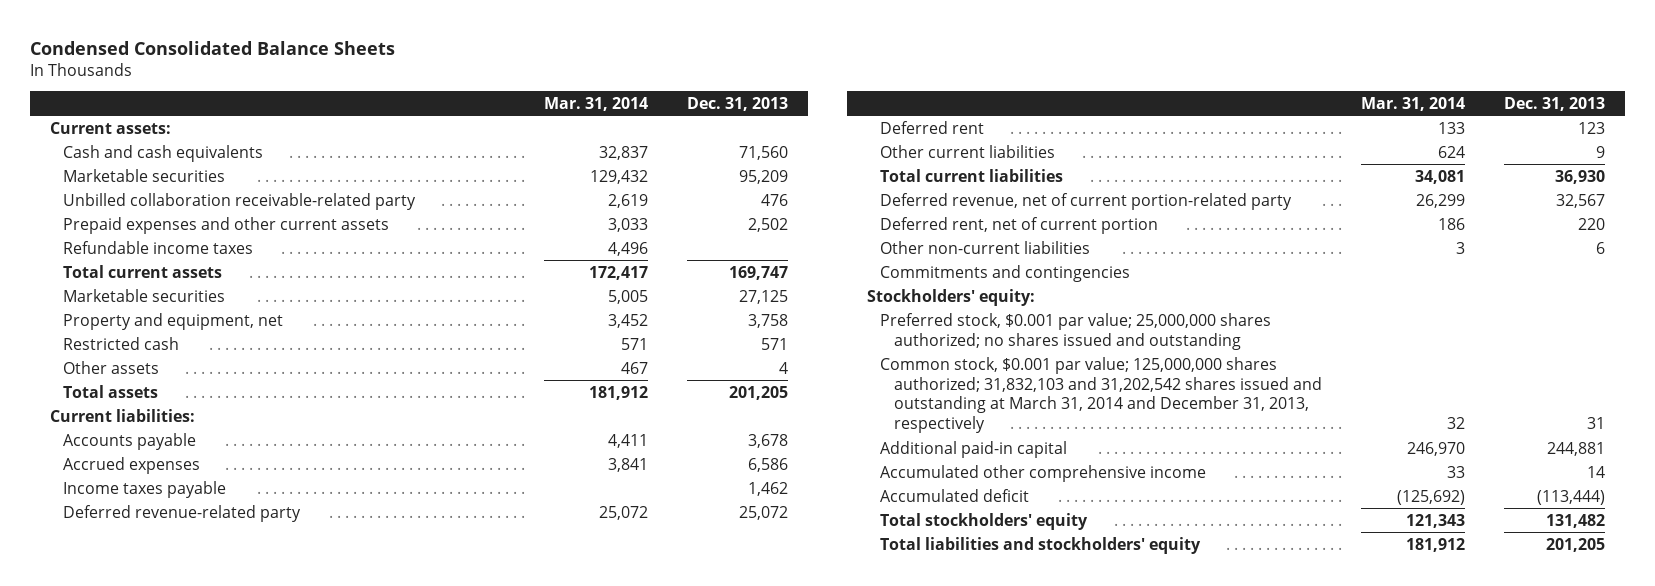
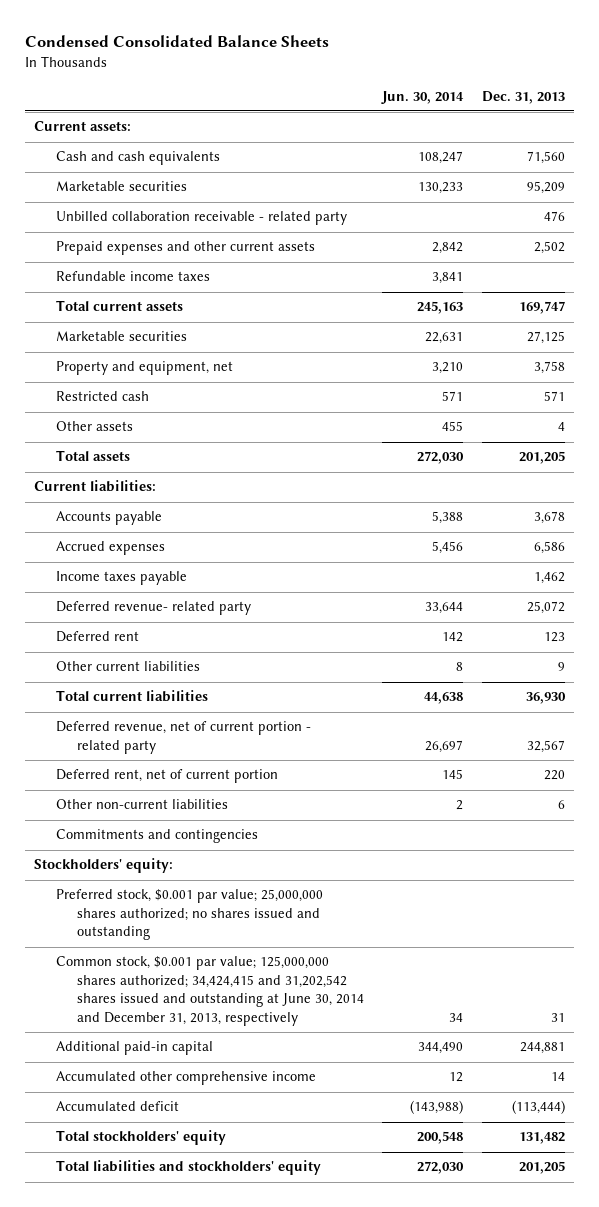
- | Mar. 31, 2014 | Dec. 31, 2013
+ | Jun. 30, 2014 | Dec. 31, 2013
- Unbilled collaboration receivable-related party | 2,619 | 476
+ Unbilled collaboration receivable - related party | | 476
- Deferred revenue-related party | 25,072 | 25,072
+ Deferred revenue- related party | 33,644 | 25,072
- Deferred revenue, net of current portion-related party | 26,299 | 32,567
+ Deferred revenue, net of current portion - related party | 26,697 | 32,567
- Common stock, $0.001 par value; 125,000,000 shares authorized; 31,832,103 and 31,202,542 shares issued and outstanding at March 31, 2014 and December 31, 2013, respectively | 32 | 31
+ Common stock, $0.001 par value; 125,000,000 shares authorized; 34,424,415 and 31,202,542 shares issued and outstanding at June 30, 2014 and December 31, 2013, respectively | 34 | 31

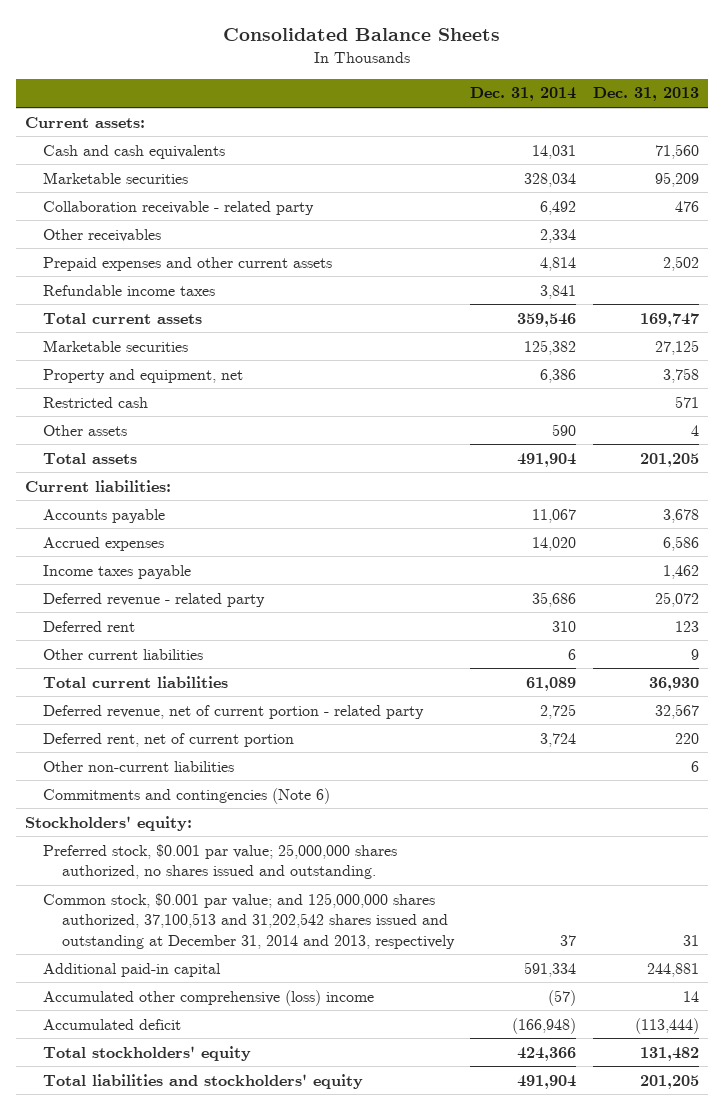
- Condensed Consolidated Balance Sheets
+ Consolidated Balance Sheets
- | Jun. 30, 2014 | Dec. 31, 2013
+ | Dec. 31, 2014 | Dec. 31, 2013
- Unbilled collaboration receivable - related party | | 476
+ Collaboration receivable - related party | 6,492 | 476
+ Other receivables | 2,334 |
- Deferred revenue- related party | 33,644 | 25,072
+ Deferred revenue - related party | 35,686 | 25,072
- Commitments and contingencies
+ Commitments and contingencies (Note 6)
- Preferred stock, $0.001 par value; 25,000,000 shares authorized; no shares issued and outstanding
- Common stock, $0.001 par value; 125,000,000 shares authorized; 34,424,415 and 31,202,542 shares issued and outstanding at June 30, 2014 and December 31, 2013, respectively | 34 | 31
+ Preferred stock, $0.001 par value; 25,000,000 shares authorized, no shares issued and outstanding.
+ Common stock, $0.001 par value; and 125,000,000 shares authorized, 37,100,513 and 31,202,542 shares issued and outstanding at December 31, 2014 and 2013, respectively | 37 | 31
- Accumulated other comprehensive income | 12 | 14
+ Accumulated other comprehensive (loss) income | (57) | 14

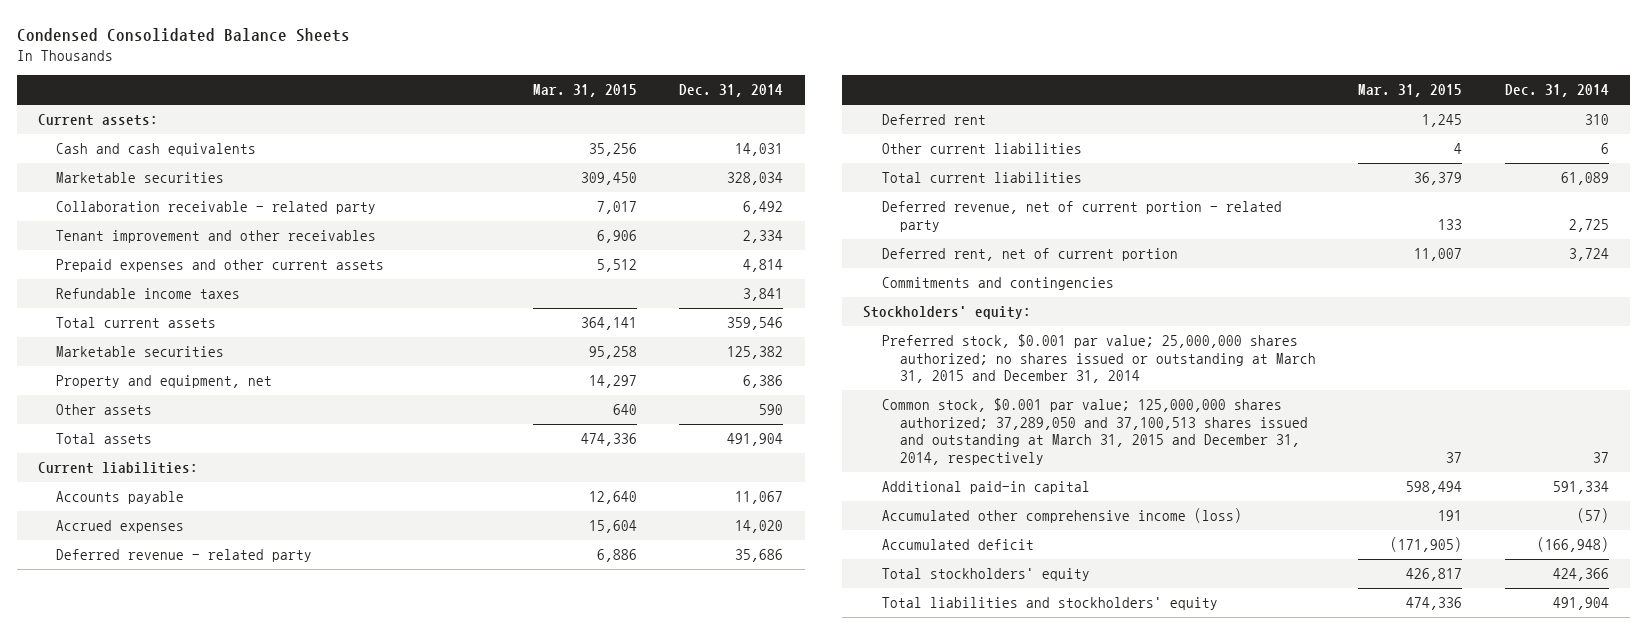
- Consolidated Balance Sheets
+ Condensed Consolidated Balance Sheets
- | Dec. 31, 2014 | Dec. 31, 2013
+ | Mar. 31, 2015 | Dec. 31, 2014
- Other receivables | 2,334 |
+ Tenant improvement and other receivables | 6,906 | 2,334
- Restricted cash | | 571
- Income taxes payable | | 1,462
- Other non-current liabilities | | 6
- Commitments and contingencies (Note 6)
+ Commitments and contingencies
- Preferred stock, $0.001 par value; 25,000,000 shares authorized, no shares issued and outstanding.
- Common stock, $0.001 par value; and 125,000,000 shares authorized, 37,100,513 and 31,202,542 shares issued and outstanding at December 31, 2014 and 2013, respectively | 37 | 31
+ Preferred stock, $0.001 par value; 25,000,000 shares authorized; no shares issued or outstanding at March 31, 2015 and December 31, 2014
+ Common stock, $0.001 par value; 125,000,000 shares authorized; 37,289,050 and 37,100,513 shares issued and outstanding at March 31, 2015 and December 31, 2014, respectively | 37 | 37
- Accumulated other comprehensive (loss) income | (57) | 14
+ Accumulated other comprehensive income (loss) | 191 | (57)

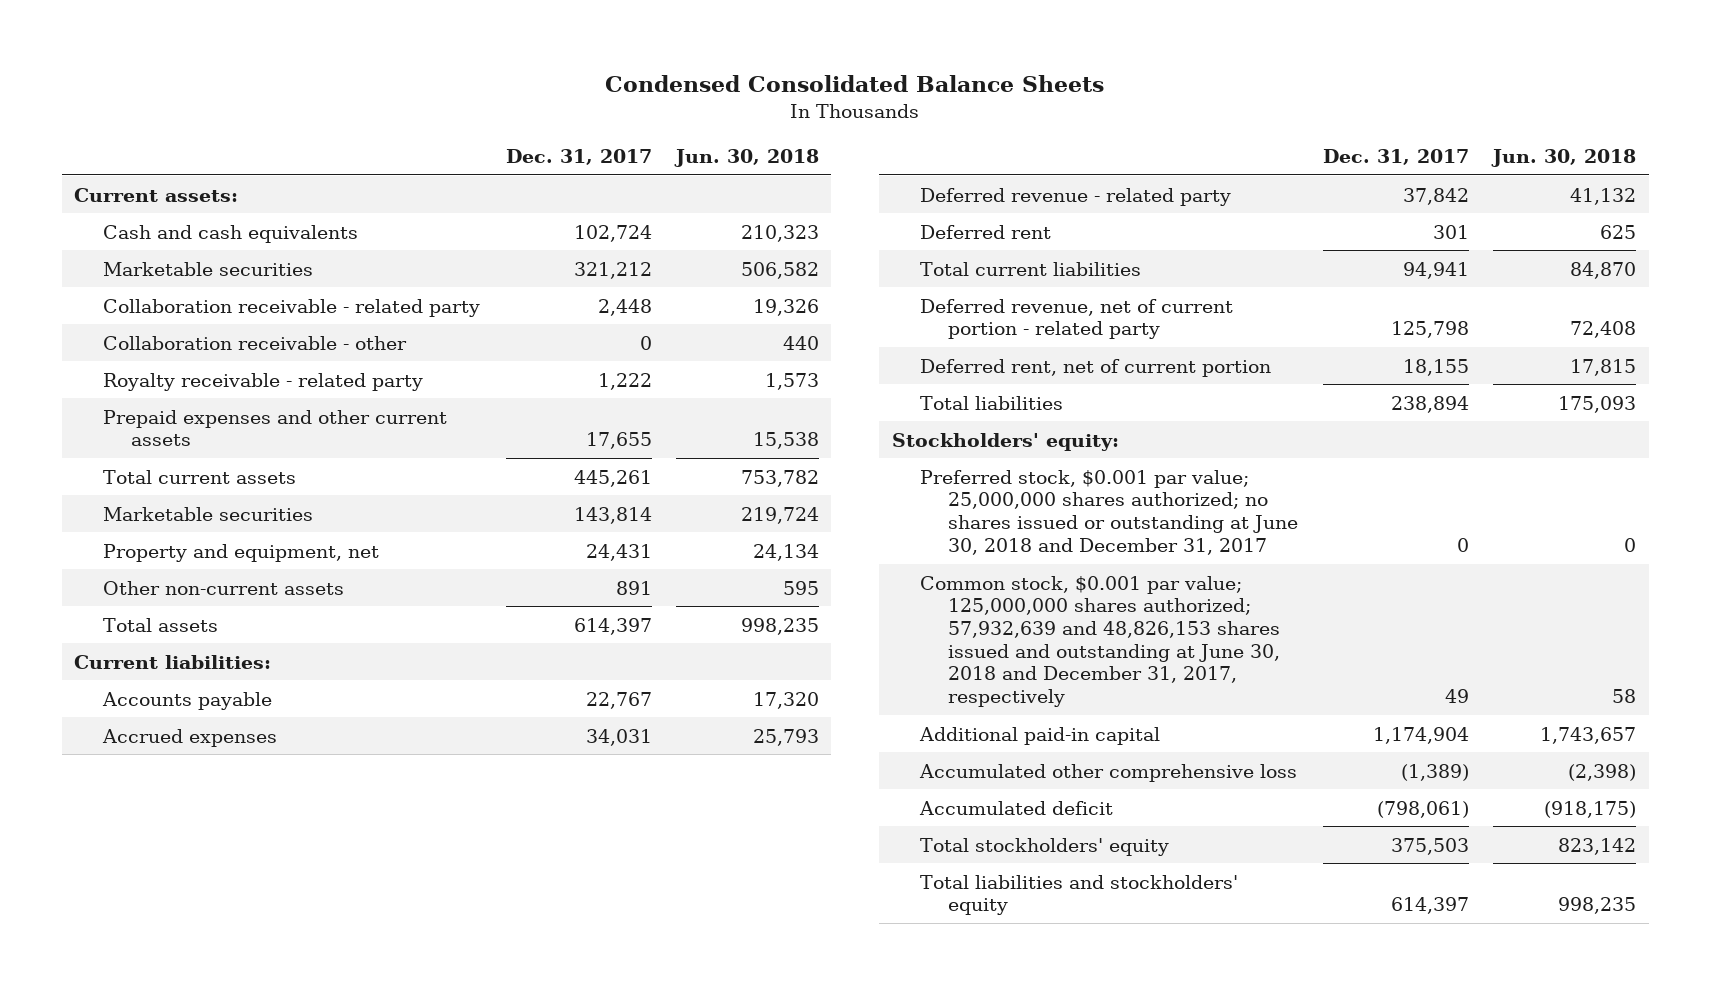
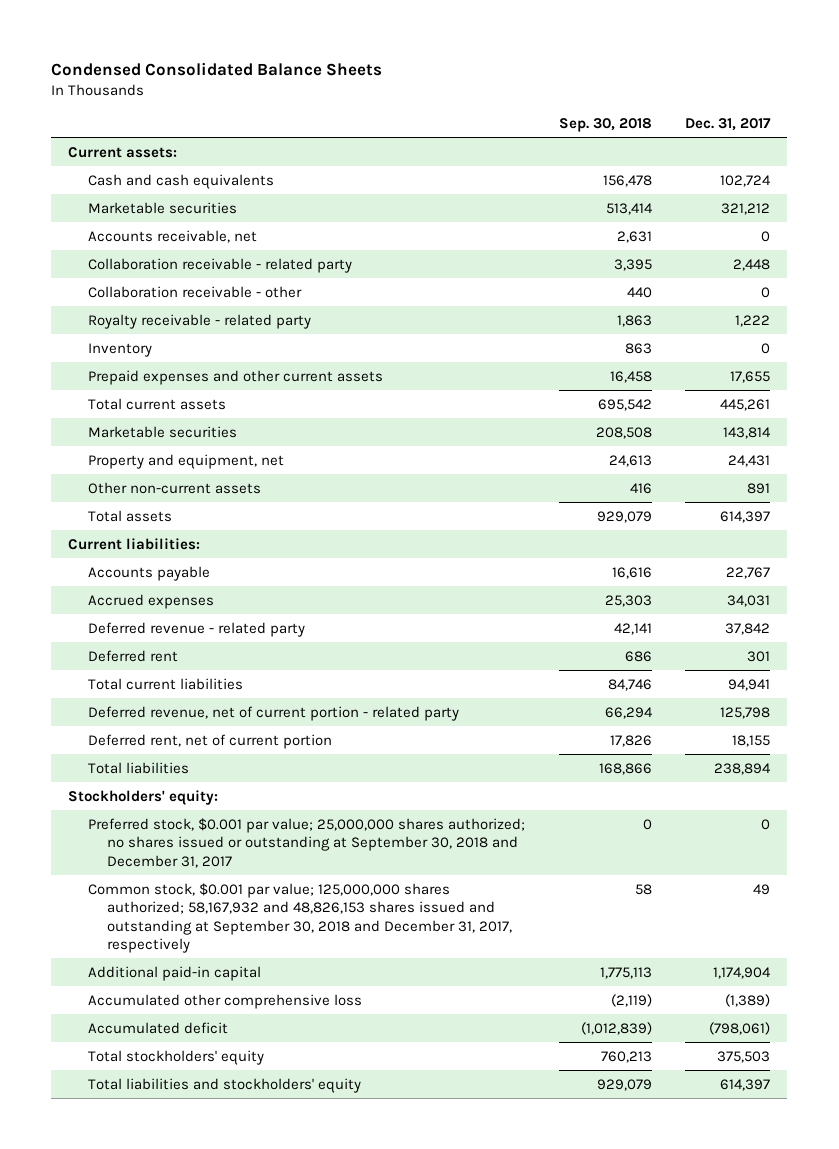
- | Dec. 31, 2017 | Jun. 30, 2018
+ | Sep. 30, 2018 | Dec. 31, 2017
+ Accounts receivable, net | 2,631 | 0
+ Inventory | 863 | 0
- Preferred stock, $0.001 par value; 25,000,000 shares authorized; no shares issued or outstanding at June 30, 2018 and December 31, 2017 | 0 | 0
- Common stock, $0.001 par value; 125,000,000 shares authorized; 57,932,639 and 48,826,153 shares issued and outstanding at June 30, 2018 and December 31, 2017, respectively | 49 | 58
+ Preferred stock, $0.001 par value; 25,000,000 shares authorized; no shares issued or outstanding at September 30, 2018 and December 31, 2017 | 0 | 0
+ Common stock, $0.001 par value; 125,000,000 shares authorized; 58,167,932 and 48,826,153 shares issued and outstanding at September 30, 2018 and December 31, 2017, respectively | 58 | 49

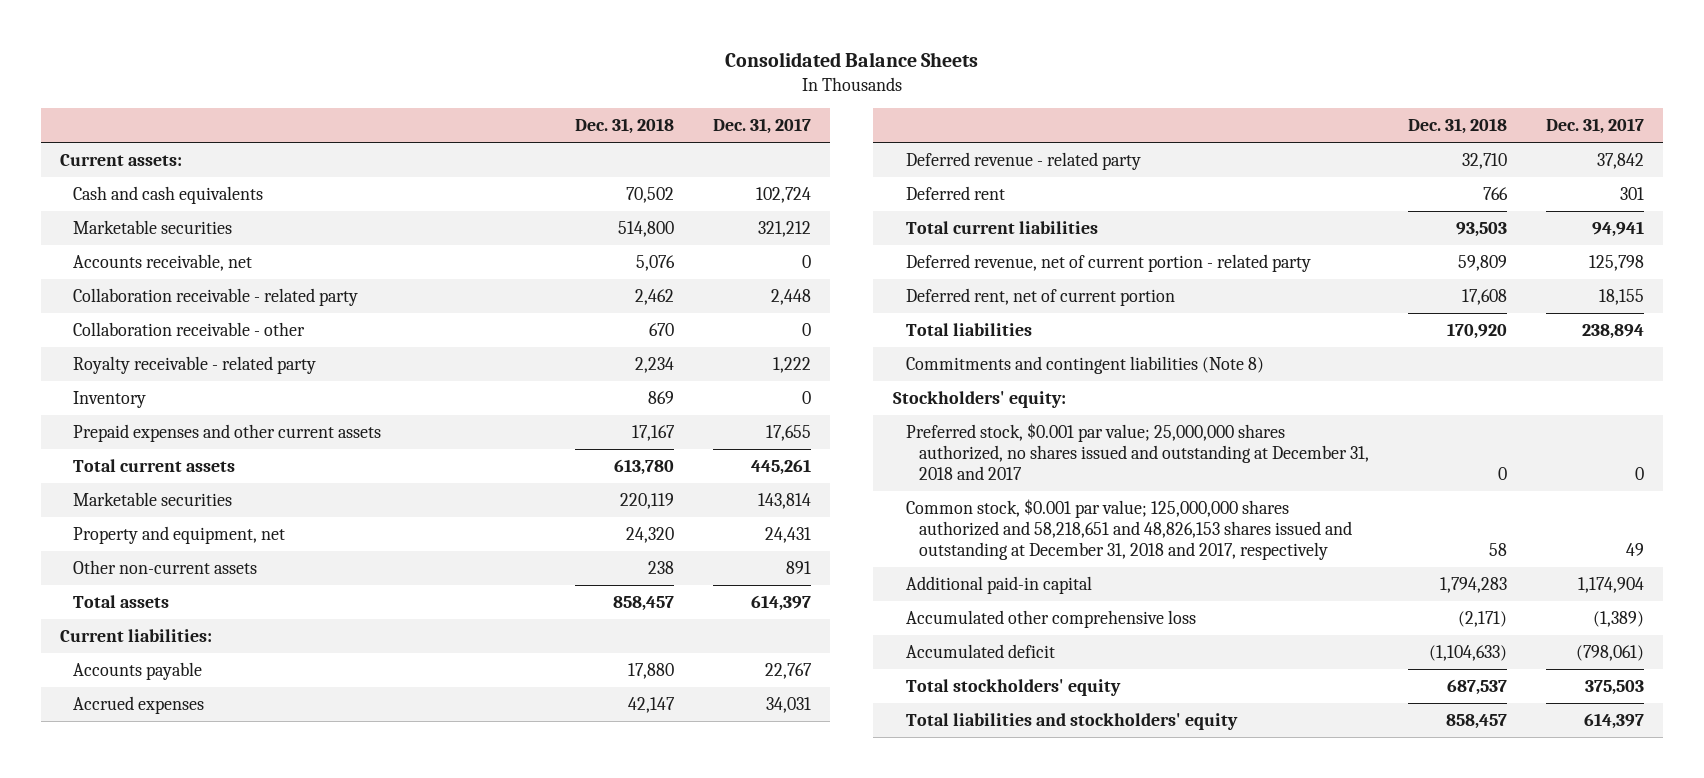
- Condensed Consolidated Balance Sheets
+ Consolidated Balance Sheets
- | Sep. 30, 2018 | Dec. 31, 2017
+ | Dec. 31, 2018 | Dec. 31, 2017
+ Commitments and contingent liabilities (Note 8)
- Preferred stock, $0.001 par value; 25,000,000 shares authorized; no shares issued or outstanding at September 30, 2018 and December 31, 2017 | 0 | 0
- Common stock, $0.001 par value; 125,000,000 shares authorized; 58,167,932 and 48,826,153 shares issued and outstanding at September 30, 2018 and December 31, 2017, respectively | 58 | 49
+ Preferred stock, $0.001 par value; 25,000,000 shares authorized, no shares issued and outstanding at December 31, 2018 and 2017 | 0 | 0
+ Common stock, $0.001 par value; 125,000,000 shares authorized and 58,218,651 and 48,826,153 shares issued and outstanding at December 31, 2018 and 2017, respectively | 58 | 49

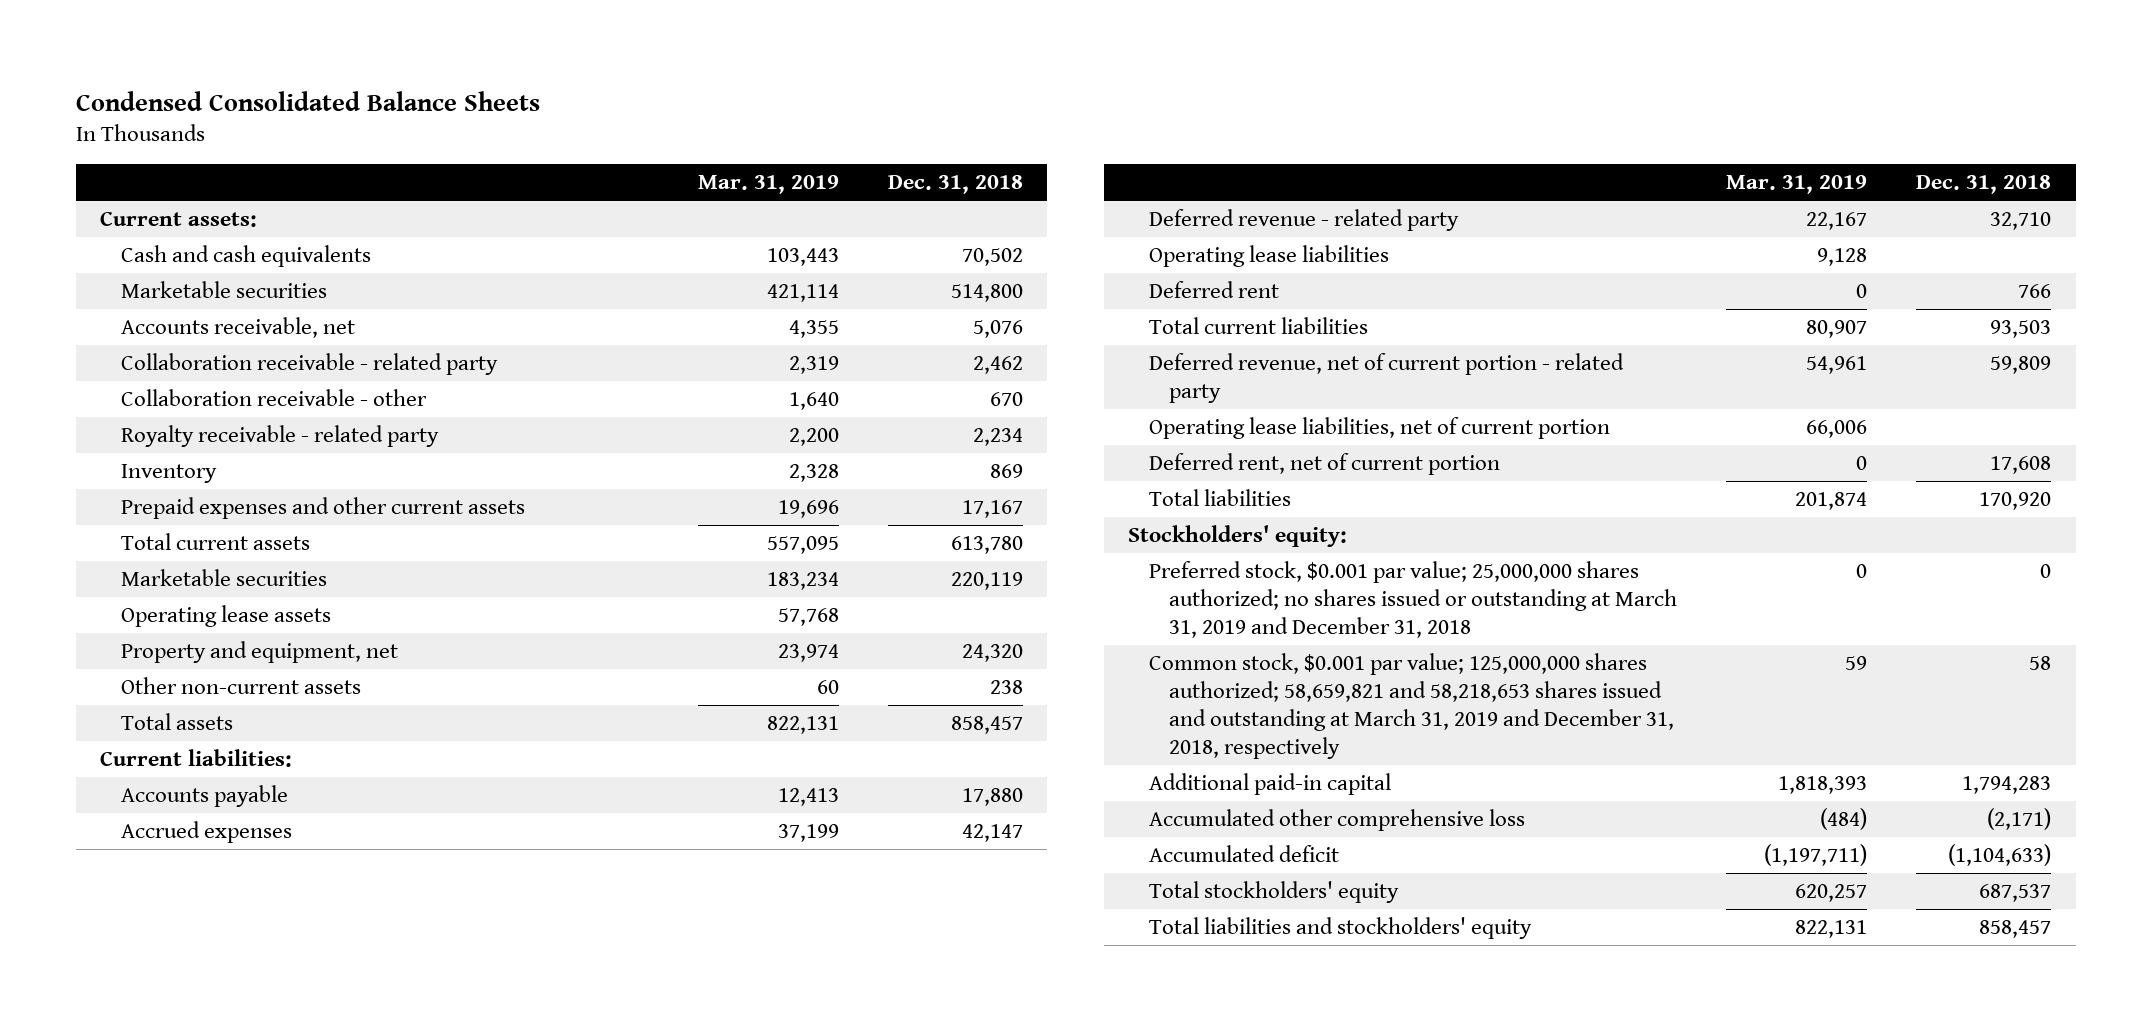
- Consolidated Balance Sheets
+ Condensed Consolidated Balance Sheets
- | Dec. 31, 2018 | Dec. 31, 2017
+ | Mar. 31, 2019 | Dec. 31, 2018
+ Operating lease assets | 57,768 |
+ Operating lease liabilities | 9,128 |
+ Operating lease liabilities, net of current portion | 66,006 |
- Commitments and contingent liabilities (Note 8)
- Preferred stock, $0.001 par value; 25,000,000 shares authorized, no shares issued and outstanding at December 31, 2018 and 2017 | 0 | 0
- Common stock, $0.001 par value; 125,000,000 shares authorized and 58,218,651 and 48,826,153 shares issued and outstanding at December 31, 2018 and 2017, respectively | 58 | 49
+ Preferred stock, $0.001 par value; 25,000,000 shares authorized; no shares issued or outstanding at March 31, 2019 and December 31, 2018 | 0 | 0
+ Common stock, $0.001 par value; 125,000,000 shares authorized; 58,659,821 and 58,218,653 shares issued and outstanding at March 31, 2019 and December 31, 2018, respectively | 59 | 58

